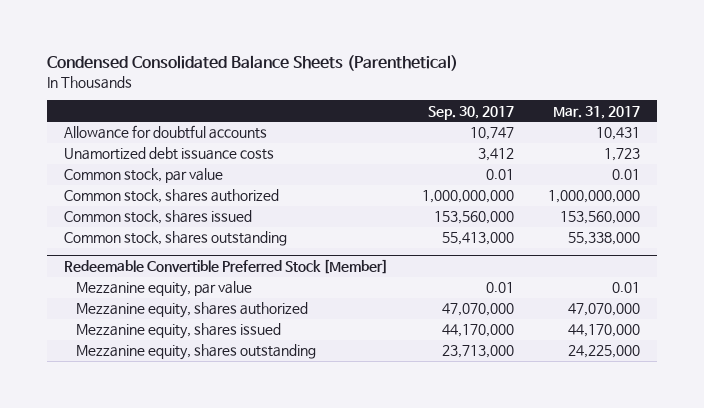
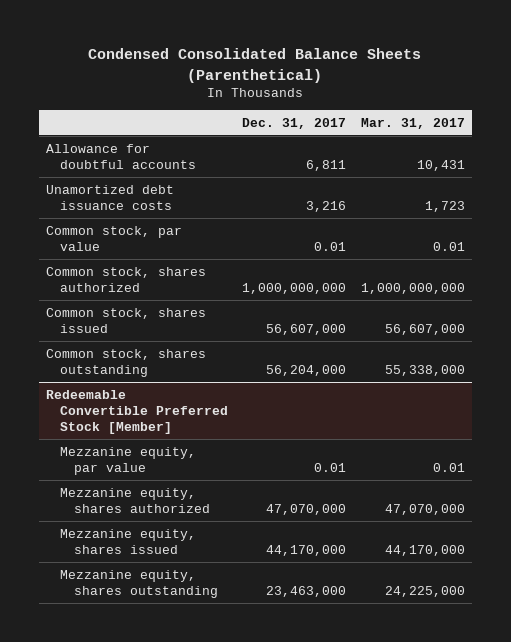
- | Sep. 30, 2017 | Mar. 31, 2017
+ | Dec. 31, 2017 | Mar. 31, 2017
- Common stock, shares issued | 153,560,000 | 153,560,000
+ Common stock, shares issued | 56,607,000 | 56,607,000

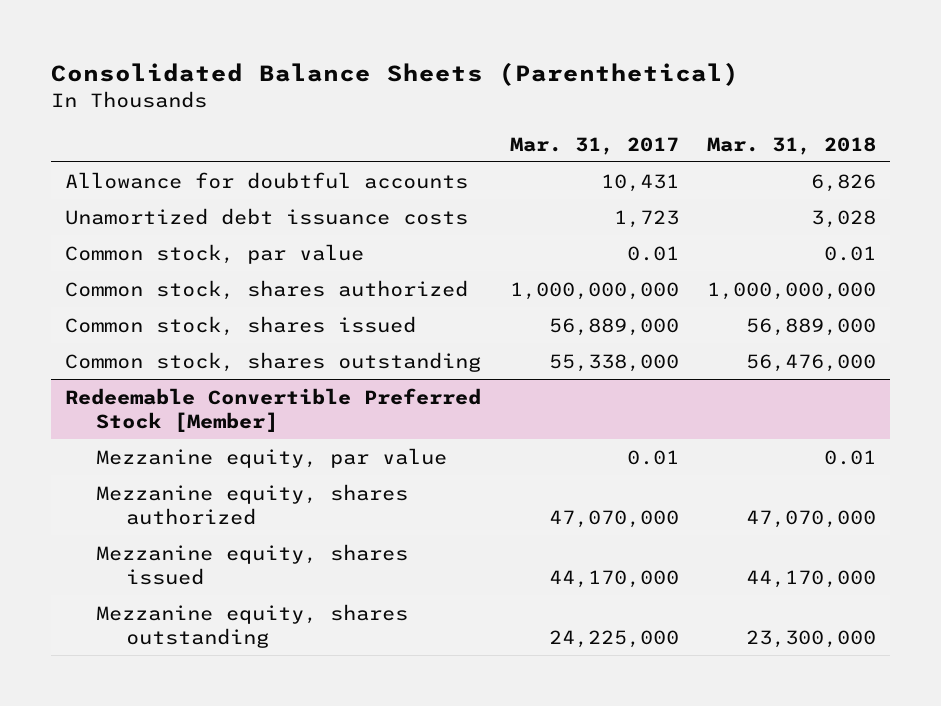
- Condensed Consolidated Balance Sheets (Parenthetical)
+ Consolidated Balance Sheets (Parenthetical)
- | Dec. 31, 2017 | Mar. 31, 2017
+ | Mar. 31, 2017 | Mar. 31, 2018
- Common stock, shares issued | 56,607,000 | 56,607,000
+ Common stock, shares issued | 56,889,000 | 56,889,000

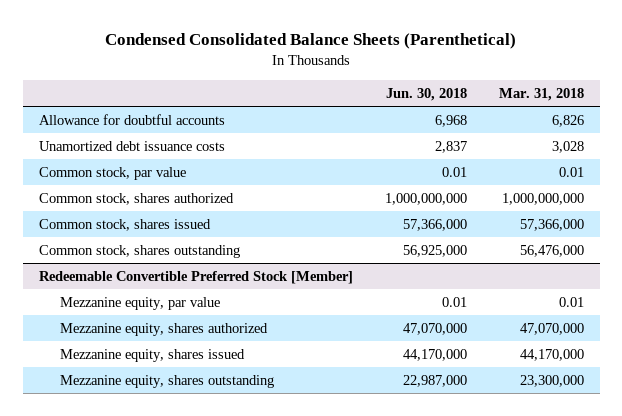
- Consolidated Balance Sheets (Parenthetical)
+ Condensed Consolidated Balance Sheets (Parenthetical)
- | Mar. 31, 2017 | Mar. 31, 2018
+ | Jun. 30, 2018 | Mar. 31, 2018
- Common stock, shares issued | 56,889,000 | 56,889,000
+ Common stock, shares issued | 57,366,000 | 57,366,000

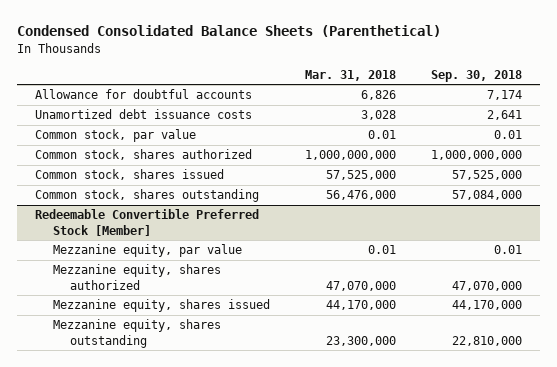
- | Jun. 30, 2018 | Mar. 31, 2018
+ | Mar. 31, 2018 | Sep. 30, 2018
- Common stock, shares issued | 57,366,000 | 57,366,000
+ Common stock, shares issued | 57,525,000 | 57,525,000

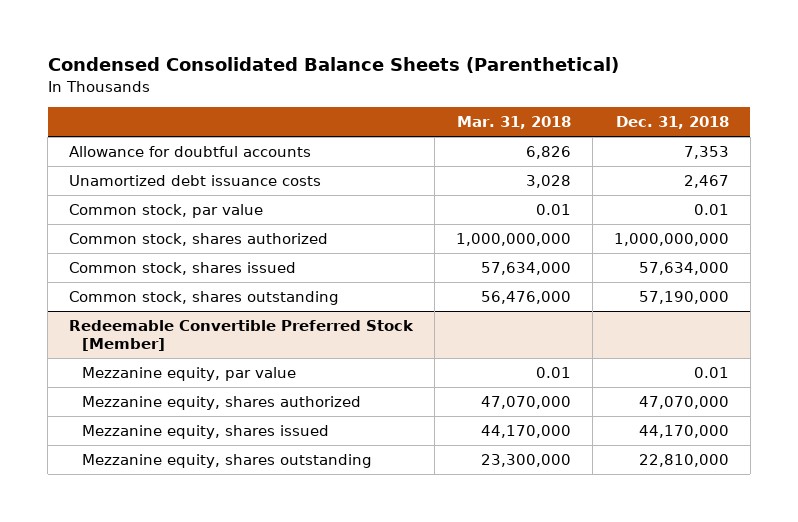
- | Mar. 31, 2018 | Sep. 30, 2018
+ | Mar. 31, 2018 | Dec. 31, 2018
- Common stock, shares issued | 57,525,000 | 57,525,000
+ Common stock, shares issued | 57,634,000 | 57,634,000

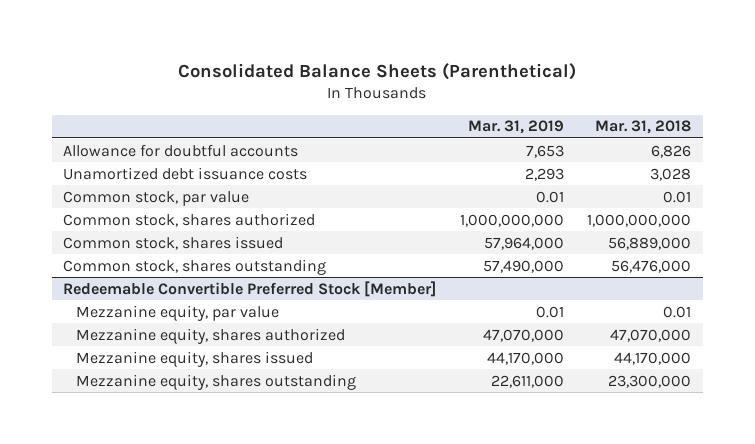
- Condensed Consolidated Balance Sheets (Parenthetical)
+ Consolidated Balance Sheets (Parenthetical)
- | Mar. 31, 2018 | Dec. 31, 2018
+ | Mar. 31, 2019 | Mar. 31, 2018
- Common stock, shares issued | 57,634,000 | 57,634,000
+ Common stock, shares issued | 57,964,000 | 56,889,000

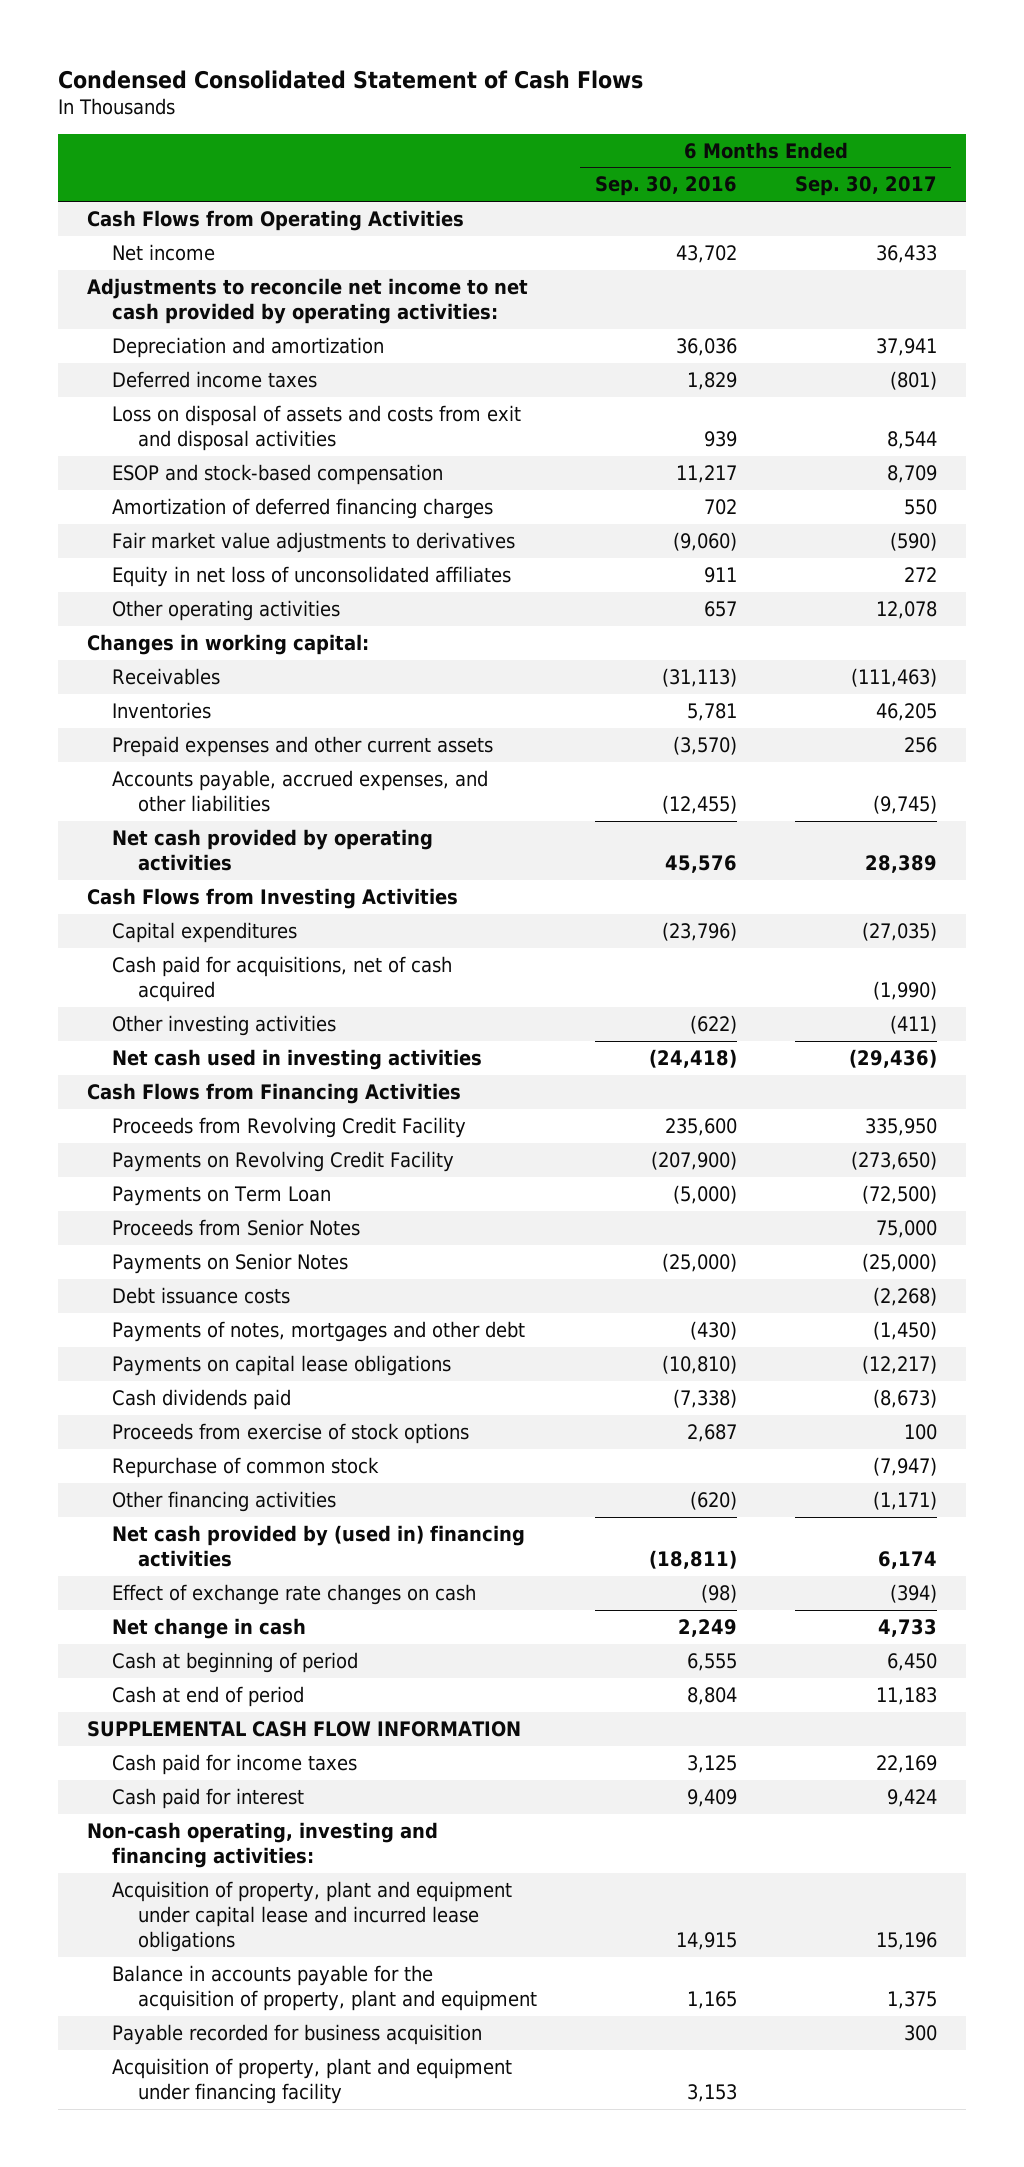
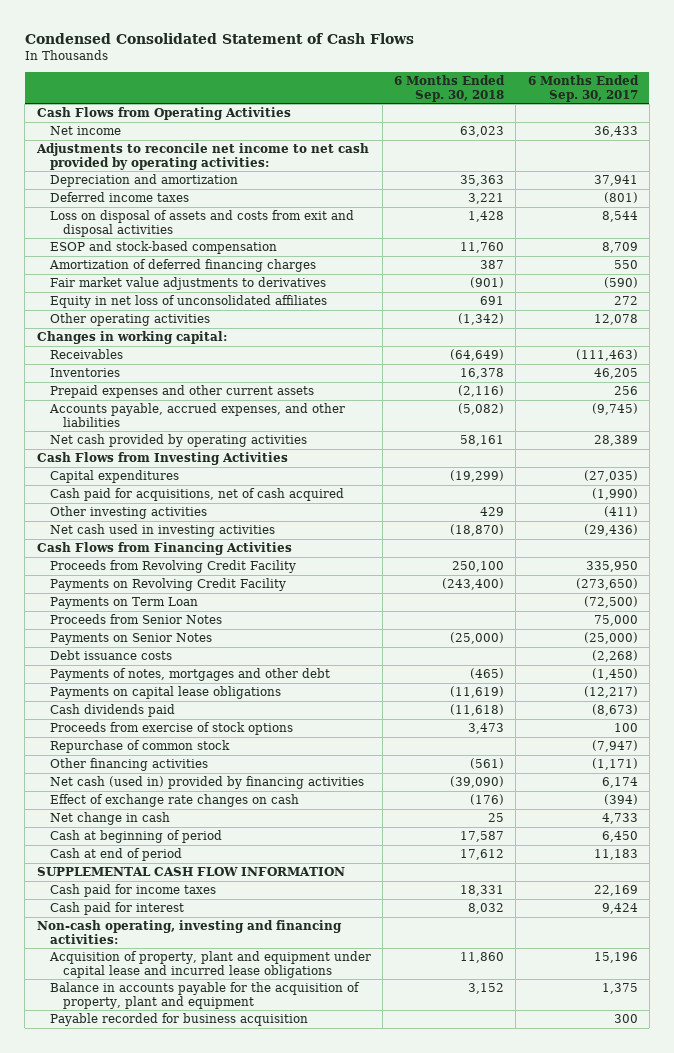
- | 6 Months Ended Sep. 30, 2016 | 6 Months Ended Sep. 30, 2017
+ | 6 Months Ended Sep. 30, 2018 | 6 Months Ended Sep. 30, 2017
- Net cash provided by (used in) financing activities | (18,811) | 6,174
+ Net cash (used in) provided by financing activities | (39,090) | 6,174
- Acquisition of property, plant and equipment under financing facility | 3,153 |

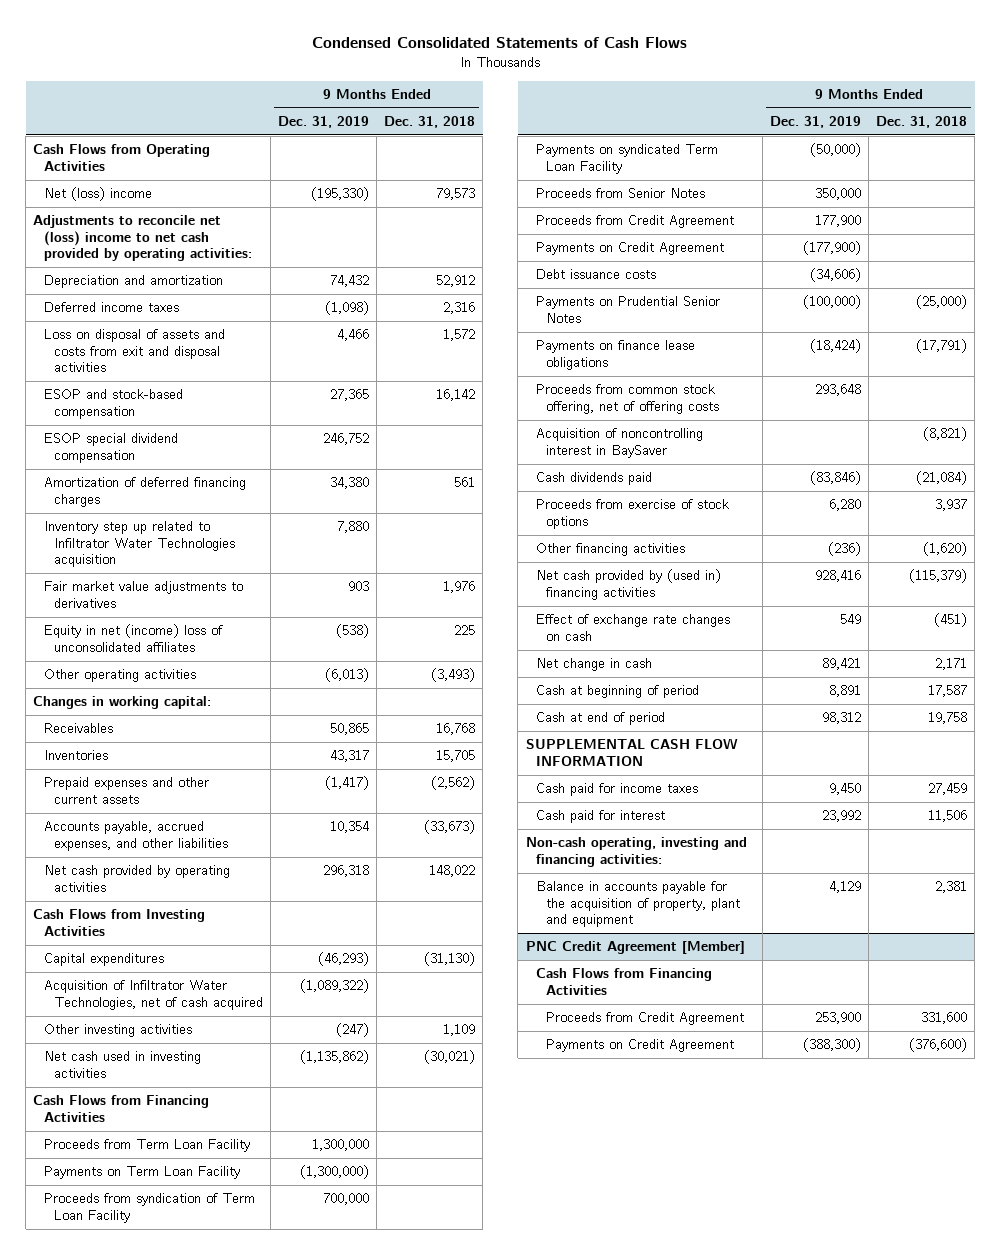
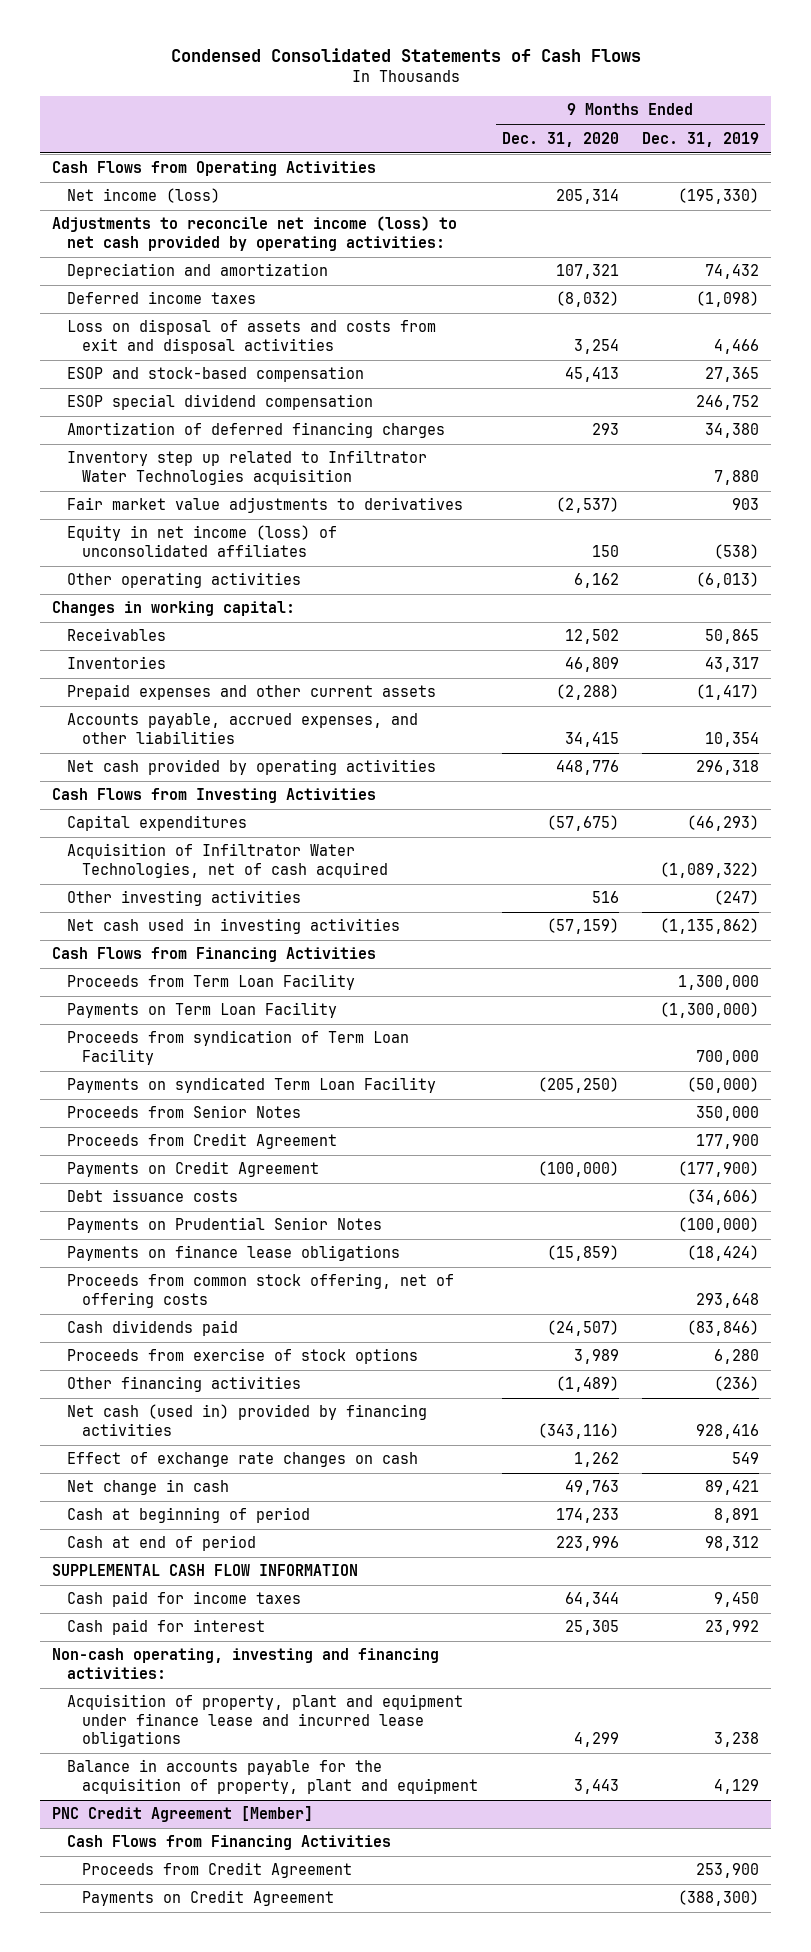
- | 9 Months Ended Dec. 31, 2019 | 9 Months Ended Dec. 31, 2018
+ | 9 Months Ended Dec. 31, 2020 | 9 Months Ended Dec. 31, 2019
- Net (loss) income | (195,330) | 79,573
- Adjustments to reconcile net (loss) income to net cash provided by operating activities:
+ Net income (loss) | 205,314 | (195,330)
+ Adjustments to reconcile net income (loss) to net cash provided by operating activities:
- Equity in net (income) loss of unconsolidated affiliates | (538) | 225
+ Equity in net income (loss) of unconsolidated affiliates | 150 | (538)
- Acquisition of noncontrolling interest in BaySaver | | (8,821)
- Net cash provided by (used in) financing activities | 928,416 | (115,379)
+ Net cash (used in) provided by financing activities | (343,116) | 928,416
+ Acquisition of property, plant and equipment under finance lease and incurred lease obligations | 4,299 | 3,238

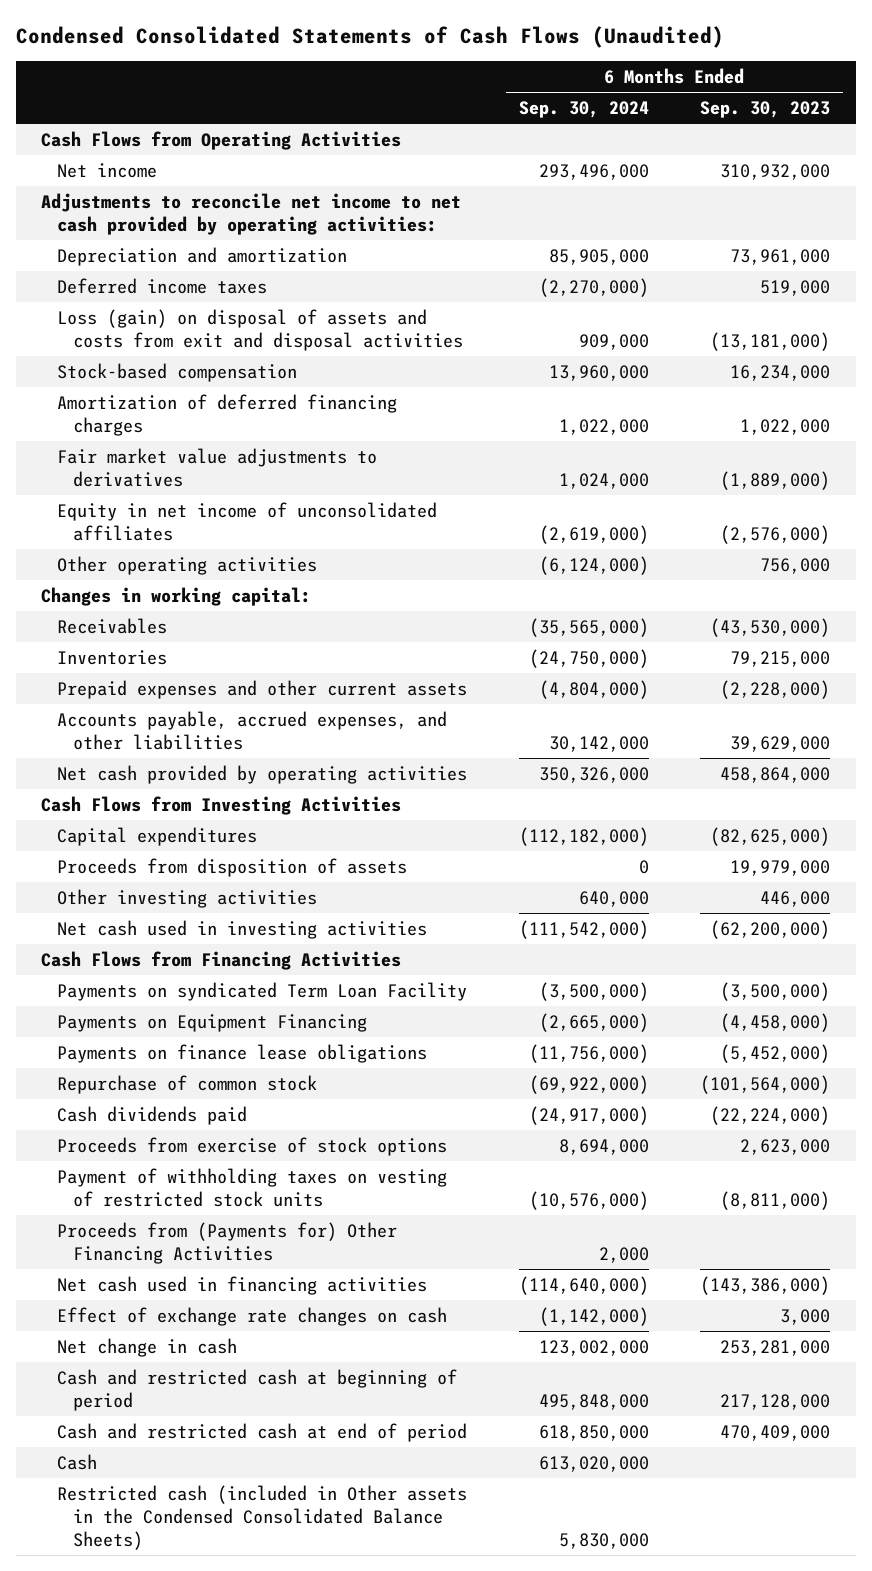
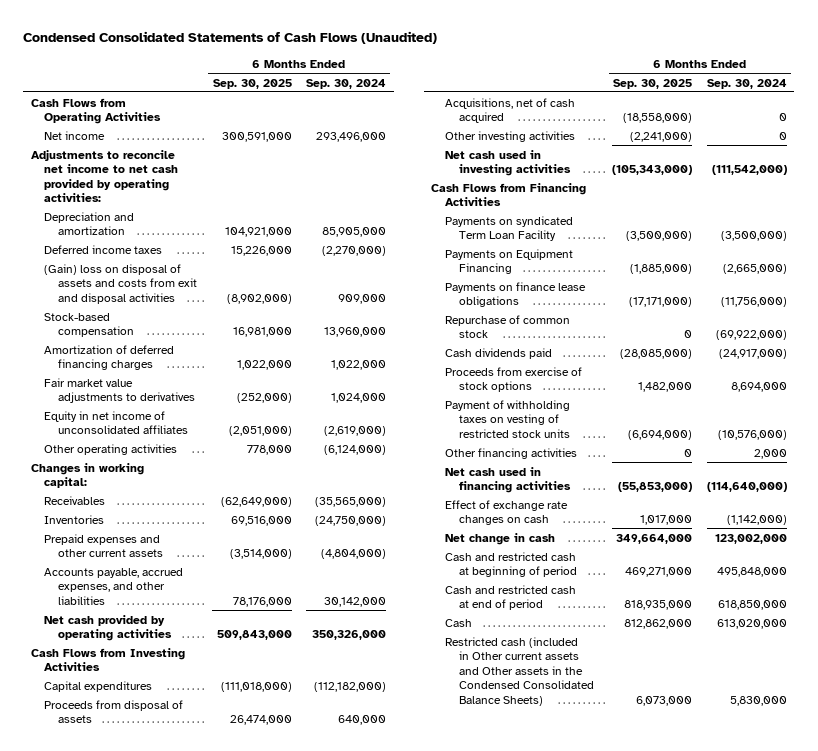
- | 6 Months Ended Sep. 30, 2024 | 6 Months Ended Sep. 30, 2023
+ | 6 Months Ended Sep. 30, 2025 | 6 Months Ended Sep. 30, 2024
- Loss (gain) on disposal of assets and costs from exit and disposal activities | 909,000 | (13,181,000)
+ (Gain) loss on disposal of assets and costs from exit and disposal activities | (8,902,000) | 909,000
- Proceeds from disposition of assets | 0 | 19,979,000
- Other investing activities | 640,000 | 446,000
+ Proceeds from disposal of assets | 26,474,000 | 640,000
+ Acquisitions, net of cash acquired | (18,558,000) | 0
+ Other investing activities | (2,241,000) | 0
- Proceeds from (Payments for) Other Financing Activities | 2,000 |
+ Other financing activities | 0 | 2,000
- Restricted cash (included in Other assets in the Condensed Consolidated Balance Sheets) | 5,830,000 |
+ Restricted cash (included in Other current assets and Other assets in the Condensed Consolidated Balance Sheets) | 6,073,000 | 5,830,000

